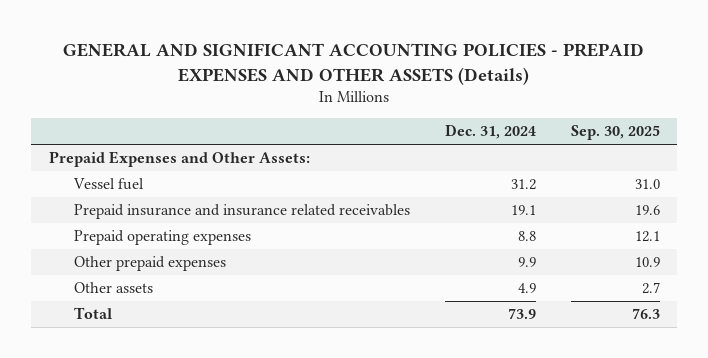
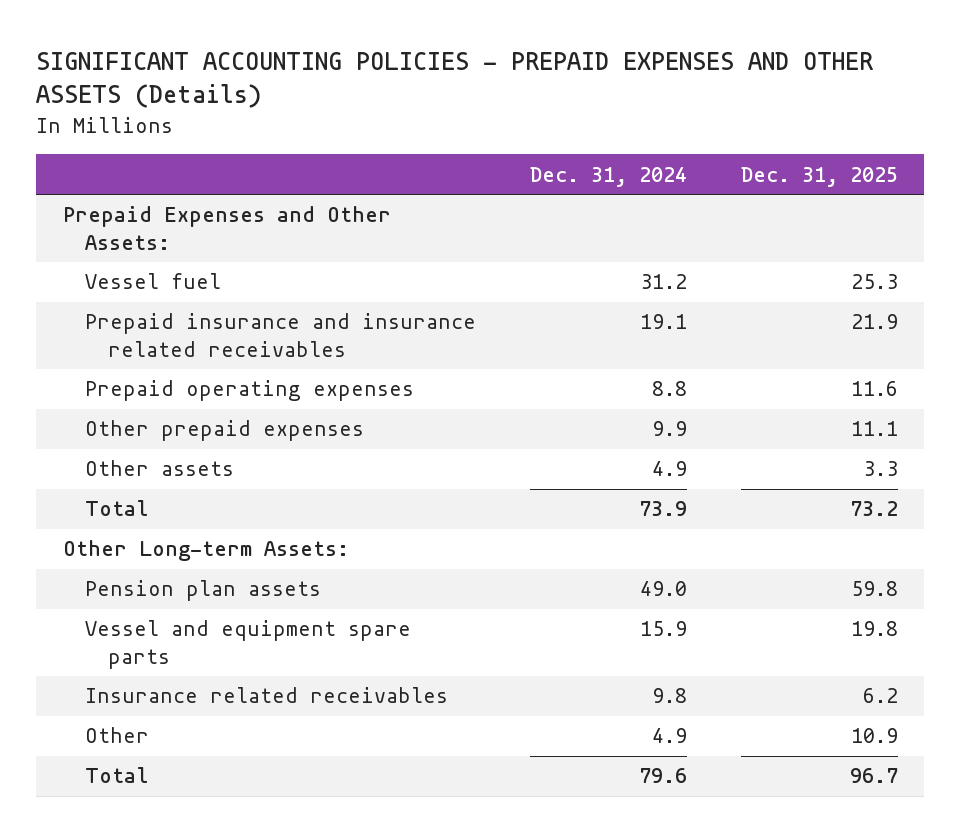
- GENERAL AND SIGNIFICANT ACCOUNTING POLICIES - PREPAID EXPENSES AND OTHER ASSETS (Details)
+ SIGNIFICANT ACCOUNTING POLICIES - PREPAID EXPENSES AND OTHER ASSETS (Details)
- | Dec. 31, 2024 | Sep. 30, 2025
+ | Dec. 31, 2024 | Dec. 31, 2025
+ Other Long-term Assets:
+ Pension plan assets | 49.0 | 59.8
+ Vessel and equipment spare parts | 15.9 | 19.8
+ Insurance related receivables | 9.8 | 6.2
+ Other | 4.9 | 10.9
+ Total | 79.6 | 96.7

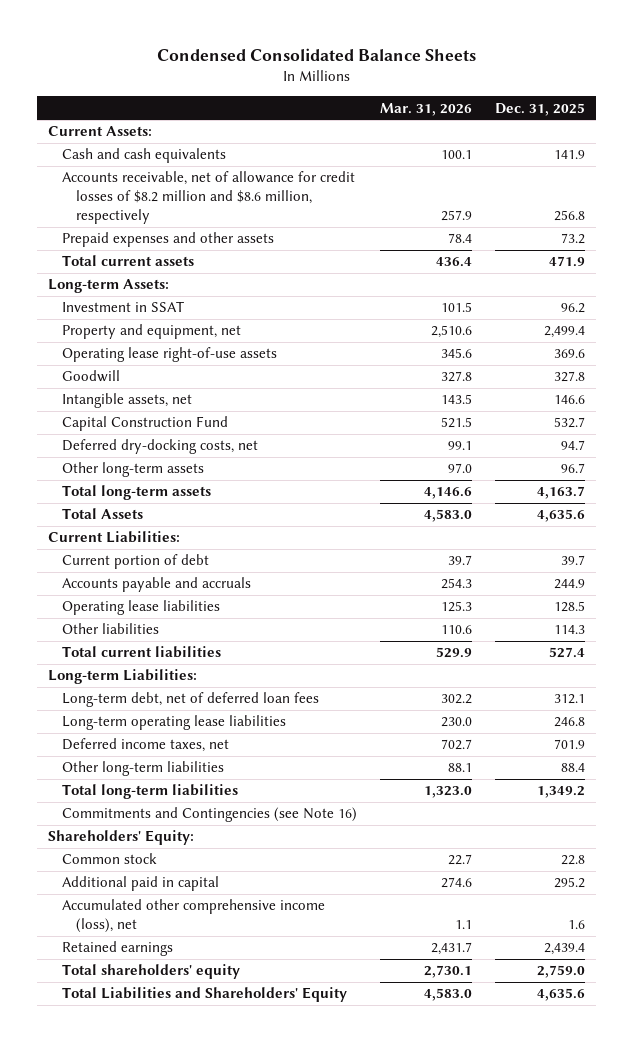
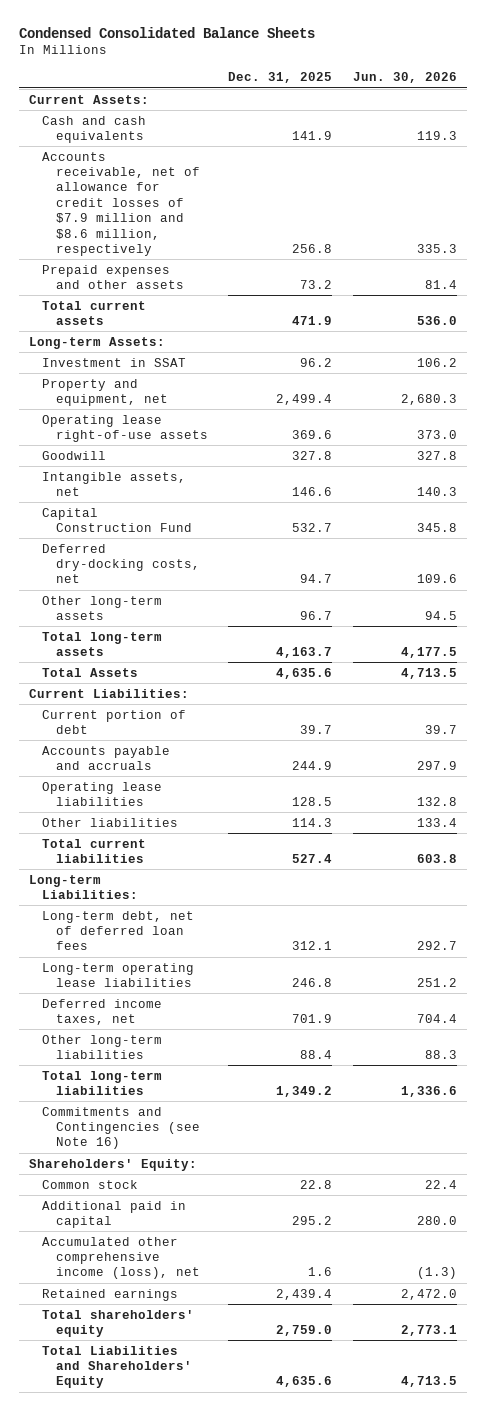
- | Mar. 31, 2026 | Dec. 31, 2025
+ | Dec. 31, 2025 | Jun. 30, 2026
- Accounts receivable, net of allowance for credit losses of $8.2 million and $8.6 million, respectively | 257.9 | 256.8
+ Accounts receivable, net of allowance for credit losses of $7.9 million and $8.6 million, respectively | 256.8 | 335.3

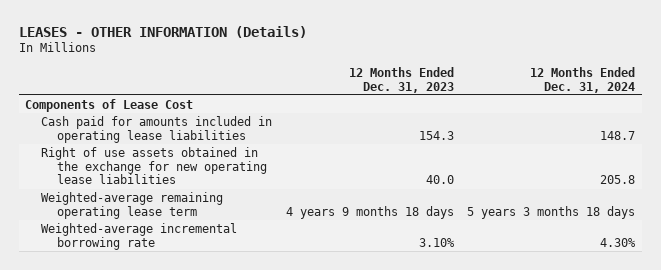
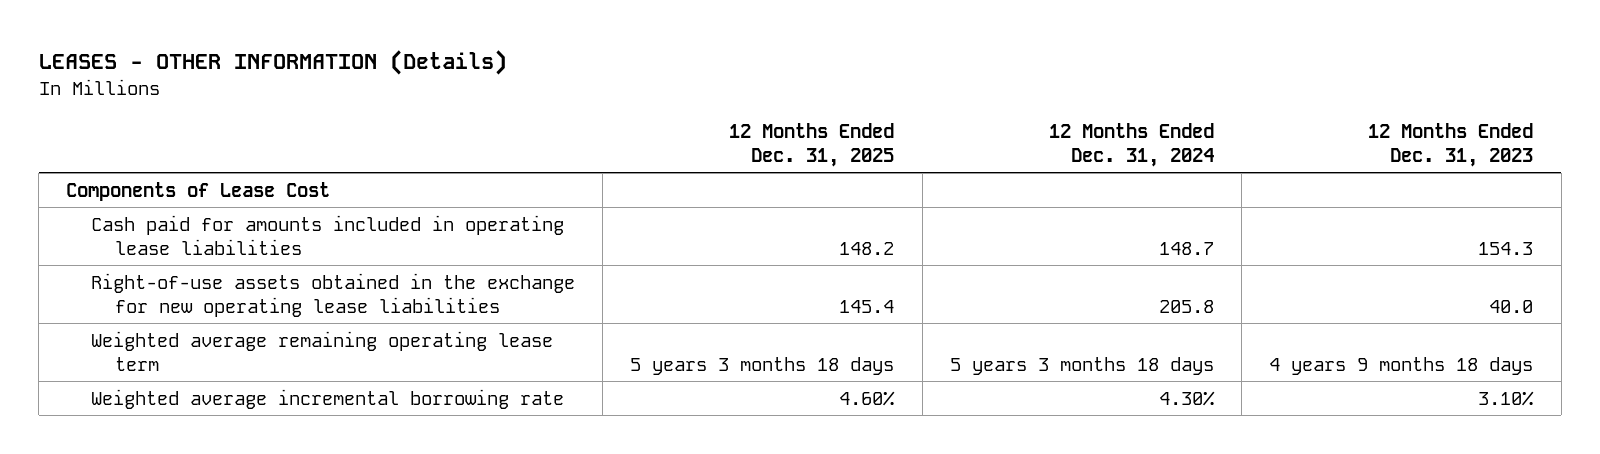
- | 12 Months Ended Dec. 31, 2023 | 12 Months Ended Dec. 31, 2024
+ | 12 Months Ended Dec. 31, 2025 | 12 Months Ended Dec. 31, 2024 | 12 Months Ended Dec. 31, 2023
- Right of use assets obtained in the exchange for new operating lease liabilities | 40.0 | 205.8
- Weighted-average remaining operating lease term | 4 years 9 months 18 days | 5 years 3 months 18 days
- Weighted-average incremental borrowing rate | 3.10% | 4.30%
+ Right-of-use assets obtained in the exchange for new operating lease liabilities | 145.4 | 205.8 | 40.0
+ Weighted average remaining operating lease term | 5 years 3 months 18 days | 5 years 3 months 18 days | 4 years 9 months 18 days
+ Weighted average incremental borrowing rate | 4.60% | 4.30% | 3.10%

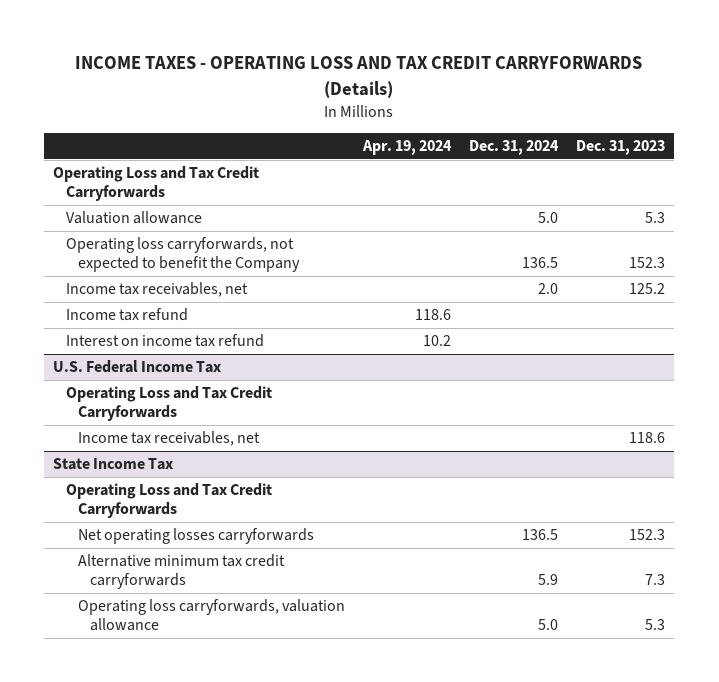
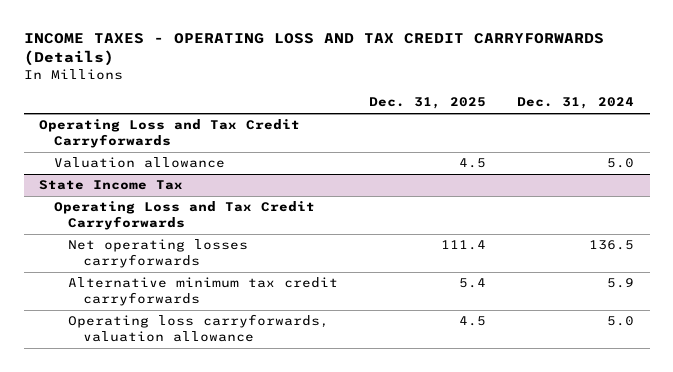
- | Apr. 19, 2024 | Dec. 31, 2024 | Dec. 31, 2023
+ | Dec. 31, 2025 | Dec. 31, 2024
- Operating loss carryforwards, not expected to benefit the Company | | 136.5 | 152.3
- Income tax receivables, net | | 2.0 | 125.2
- Income tax refund | 118.6 | |
- Interest on income tax refund | 10.2 | |
- U.S. Federal Income Tax
- Operating Loss and Tax Credit Carryforwards
- Income tax receivables, net | | | 118.6

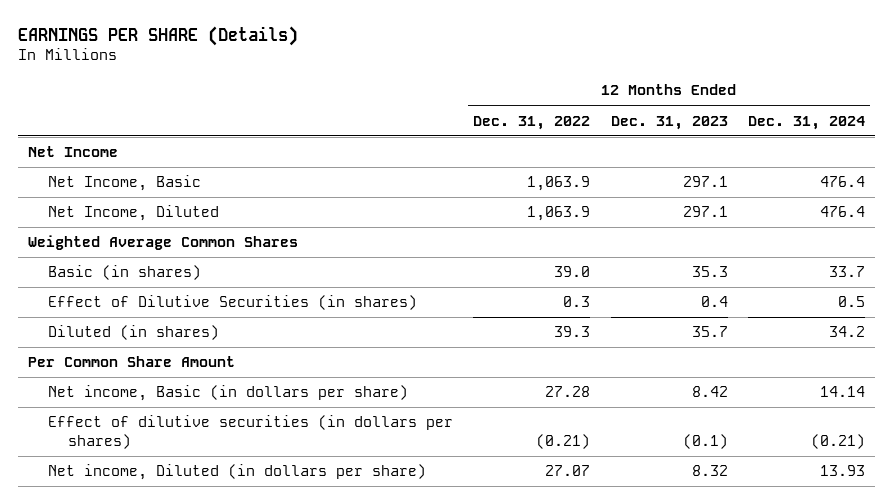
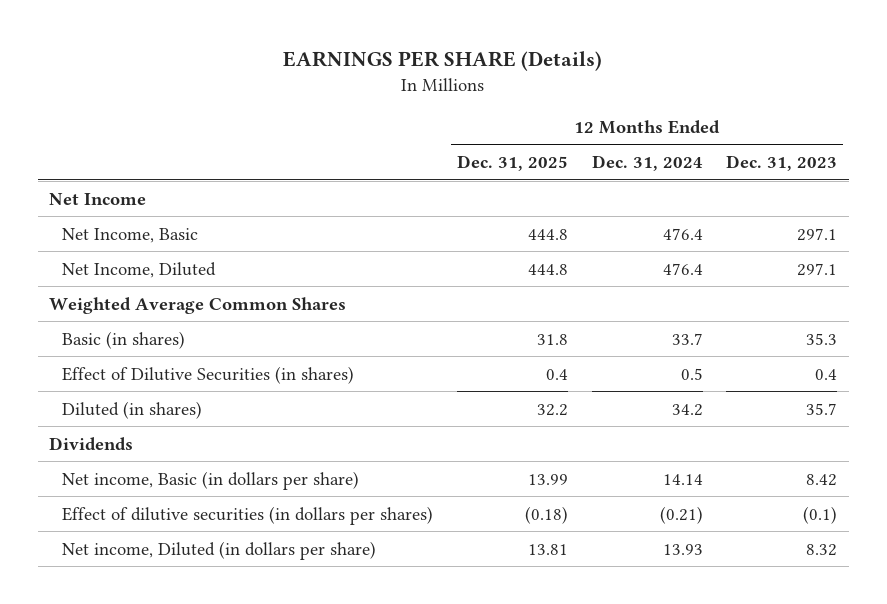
- | 12 Months Ended Dec. 31, 2022 | 12 Months Ended Dec. 31, 2023 | 12 Months Ended Dec. 31, 2024
+ | 12 Months Ended Dec. 31, 2025 | 12 Months Ended Dec. 31, 2024 | 12 Months Ended Dec. 31, 2023
- Per Common Share Amount
+ Dividends

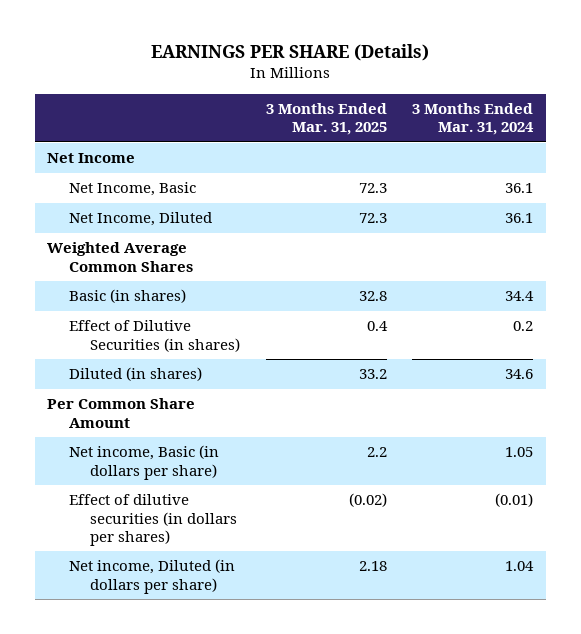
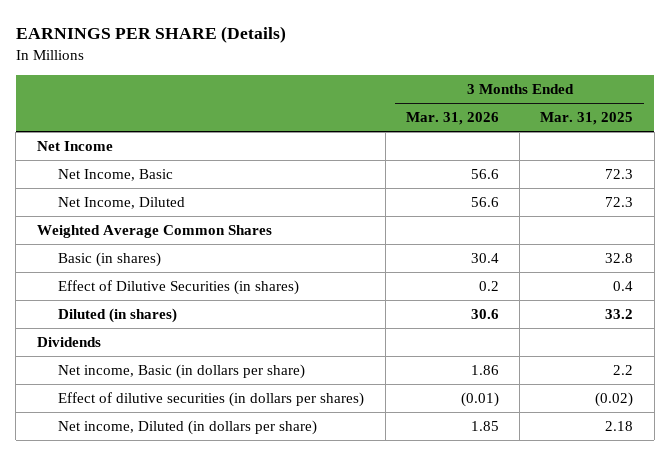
- | 3 Months Ended Mar. 31, 2025 | 3 Months Ended Mar. 31, 2024
+ | 3 Months Ended Mar. 31, 2026 | 3 Months Ended Mar. 31, 2025
- Per Common Share Amount
+ Dividends

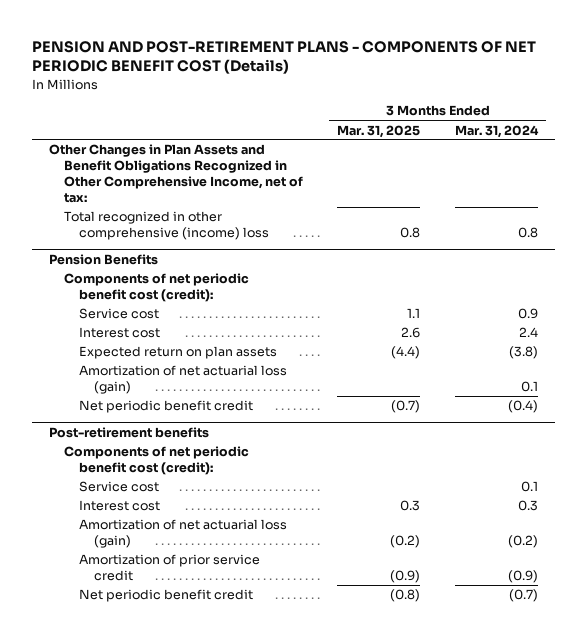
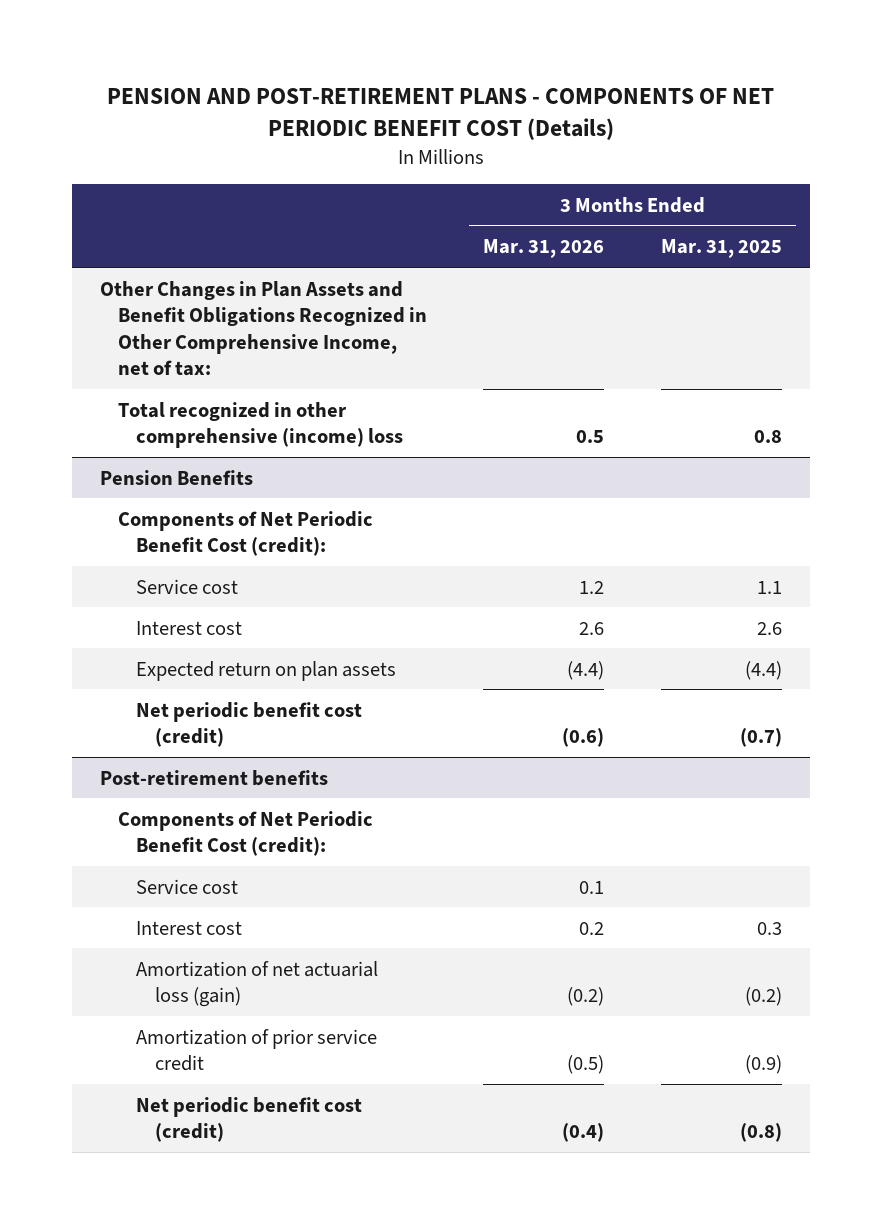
- | 3 Months Ended Mar. 31, 2025 | 3 Months Ended Mar. 31, 2024
+ | 3 Months Ended Mar. 31, 2026 | 3 Months Ended Mar. 31, 2025
@ Pension Benefits
- Components of net periodic benefit cost (credit):
+ Components of Net Periodic Benefit Cost (credit):
- Amortization of net actuarial loss (gain) | | 0.1
- Net periodic benefit credit | (0.7) | (0.4)
+ Net periodic benefit cost (credit) | (0.6) | (0.7)
@ Post-retirement benefits
- Components of net periodic benefit cost (credit):
+ Components of Net Periodic Benefit Cost (credit):
- Net periodic benefit credit | (0.8) | (0.7)
+ Net periodic benefit cost (credit) | (0.4) | (0.8)

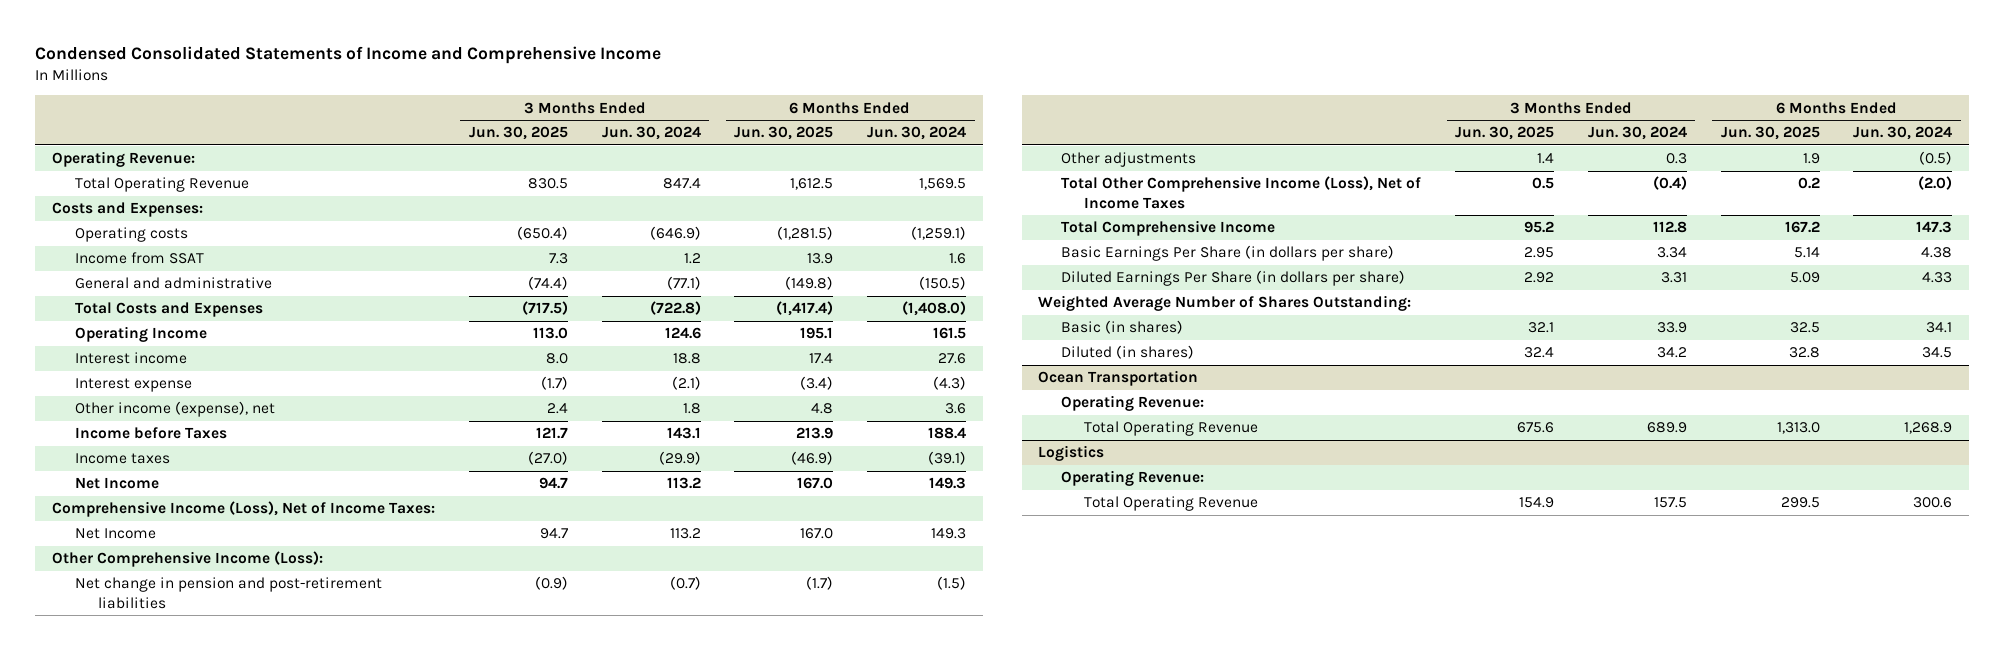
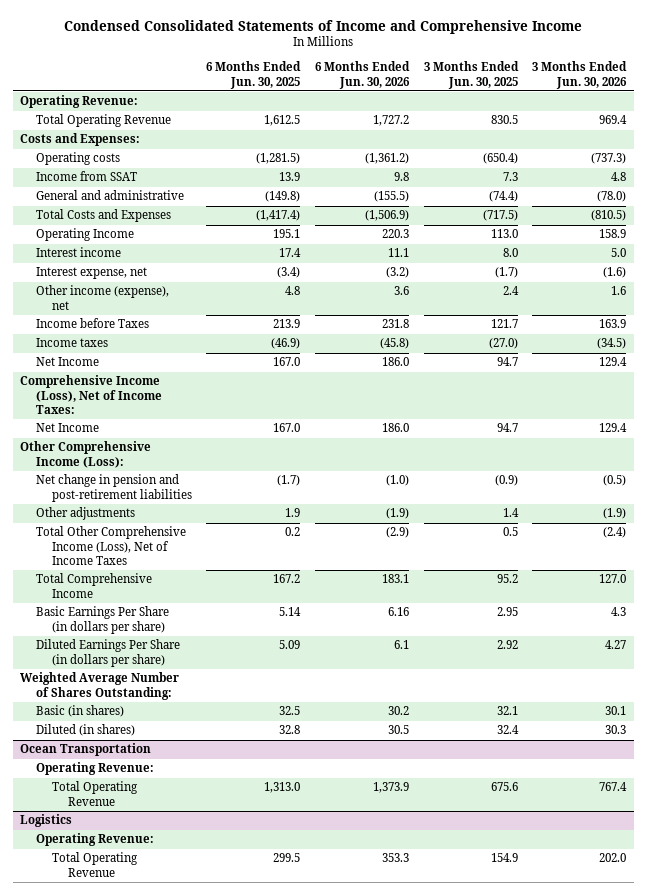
- | 3 Months Ended Jun. 30, 2025 | 3 Months Ended Jun. 30, 2024 | 6 Months Ended Jun. 30, 2025 | 6 Months Ended Jun. 30, 2024
+ | 6 Months Ended Jun. 30, 2025 | 6 Months Ended Jun. 30, 2026 | 3 Months Ended Jun. 30, 2025 | 3 Months Ended Jun. 30, 2026
- Interest expense | (1.7) | (2.1) | (3.4) | (4.3)
+ Interest expense, net | (3.4) | (3.2) | (1.7) | (1.6)

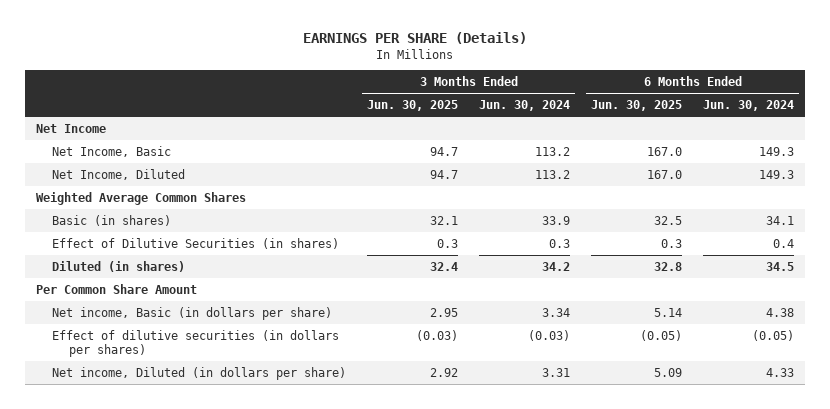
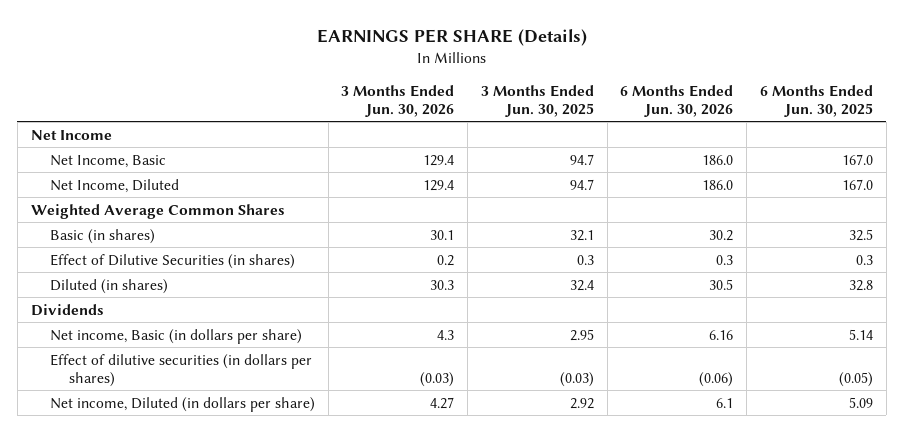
- | 3 Months Ended Jun. 30, 2025 | 3 Months Ended Jun. 30, 2024 | 6 Months Ended Jun. 30, 2025 | 6 Months Ended Jun. 30, 2024
+ | 3 Months Ended Jun. 30, 2026 | 3 Months Ended Jun. 30, 2025 | 6 Months Ended Jun. 30, 2026 | 6 Months Ended Jun. 30, 2025
- Per Common Share Amount
+ Dividends

